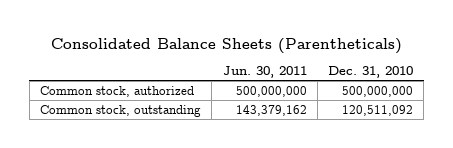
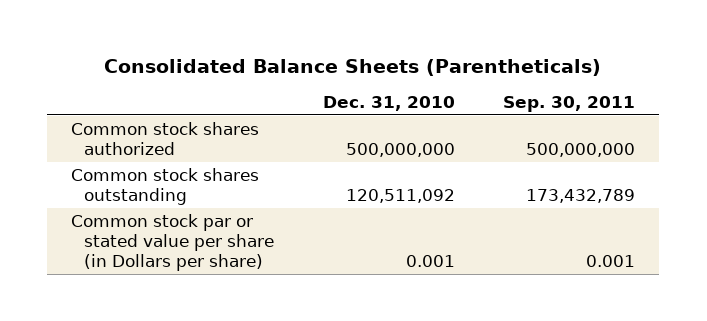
- | Jun. 30, 2011 | Dec. 31, 2010
+ | Dec. 31, 2010 | Sep. 30, 2011
- Common stock, authorized | 500,000,000 | 500,000,000
- Common stock, outstanding | 143,379,162 | 120,511,092
+ Common stock shares authorized | 500,000,000 | 500,000,000
+ Common stock shares outstanding | 120,511,092 | 173,432,789
+ Common stock par or stated value per share (in Dollars per share) | 0.001 | 0.001

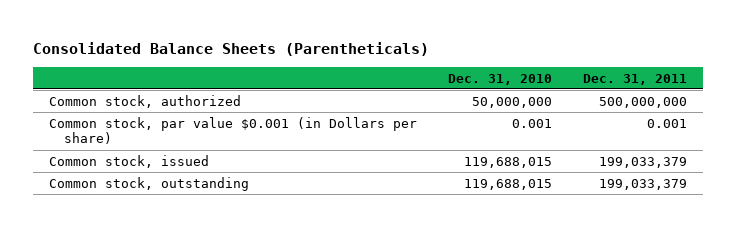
- | Dec. 31, 2010 | Sep. 30, 2011
+ | Dec. 31, 2010 | Dec. 31, 2011
- Common stock shares authorized | 500,000,000 | 500,000,000
- Common stock shares outstanding | 120,511,092 | 173,432,789
- Common stock par or stated value per share (in Dollars per share) | 0.001 | 0.001
+ Common stock, authorized | 50,000,000 | 500,000,000
+ Common stock, par value $0.001 (in Dollars per share) | 0.001 | 0.001
+ Common stock, issued | 119,688,015 | 199,033,379
+ Common stock, outstanding | 119,688,015 | 199,033,379

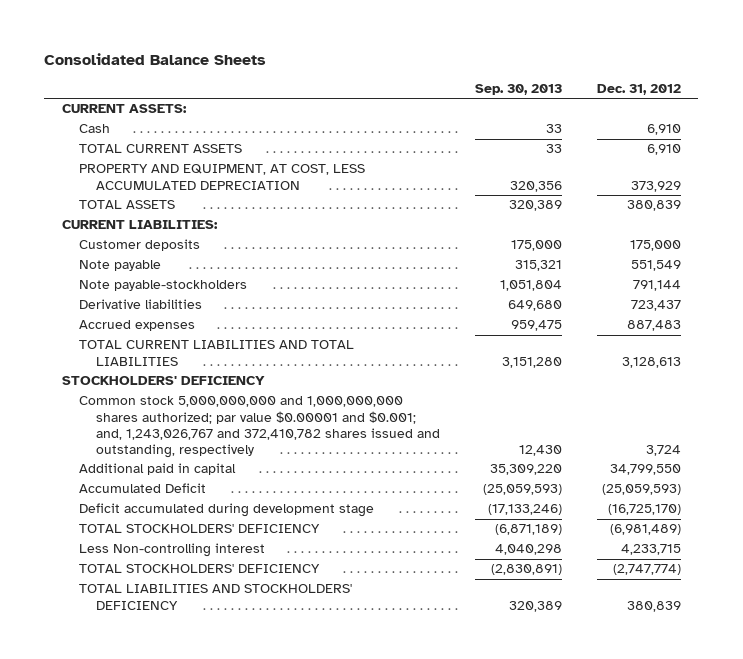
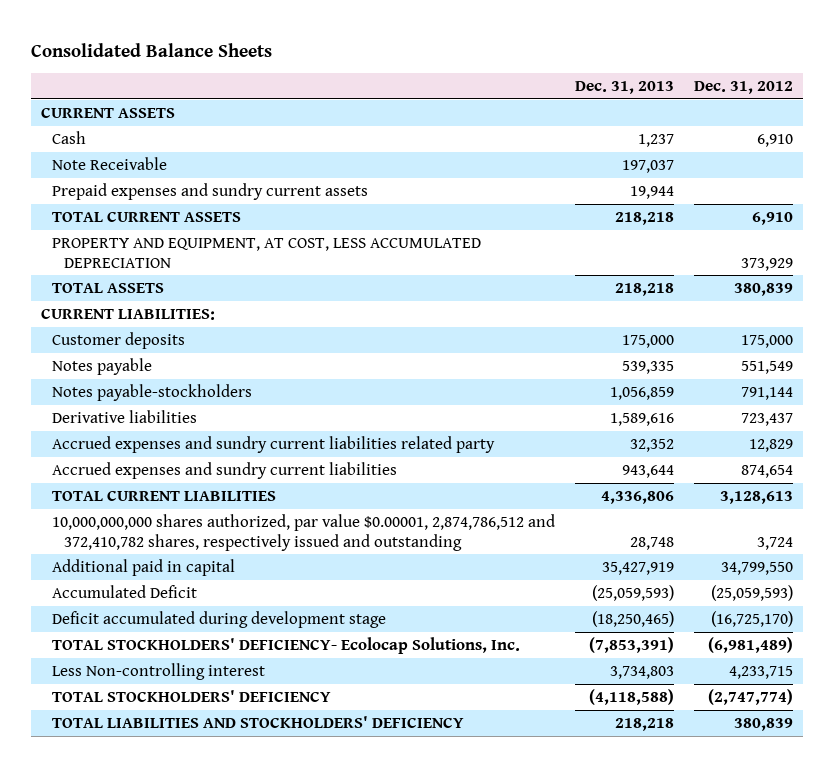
- | Sep. 30, 2013 | Dec. 31, 2012
+ | Dec. 31, 2013 | Dec. 31, 2012
- CURRENT ASSETS:
+ CURRENT ASSETS
+ Note Receivable | 197,037 |
+ Prepaid expenses and sundry current assets | 19,944 |
- Note payable | 315,321 | 551,549
- Note payable-stockholders | 1,051,804 | 791,144
+ Notes payable | 539,335 | 551,549
+ Notes payable-stockholders | 1,056,859 | 791,144
- Accrued expenses | 959,475 | 887,483
- TOTAL CURRENT LIABILITIES AND TOTAL LIABILITIES | 3,151,280 | 3,128,613
- STOCKHOLDERS' DEFICIENCY
- Common stock 5,000,000,000 and 1,000,000,000 shares authorized; par value $0.00001 and $0.001; and, 1,243,026,767 and 372,410,782 shares issued and outstanding, respectively | 12,430 | 3,724
+ Accrued expenses and sundry current liabilities related party | 32,352 | 12,829
+ Accrued expenses and sundry current liabilities | 943,644 | 874,654
+ TOTAL CURRENT LIABILITIES | 4,336,806 | 3,128,613
+ 10,000,000,000 shares authorized, par value $0.00001, 2,874,786,512 and 372,410,782 shares, respectively issued and outstanding | 28,748 | 3,724
- TOTAL STOCKHOLDERS' DEFICIENCY | (6,871,189) | (6,981,489)
+ TOTAL STOCKHOLDERS' DEFICIENCY- Ecolocap Solutions, Inc. | (7,853,391) | (6,981,489)

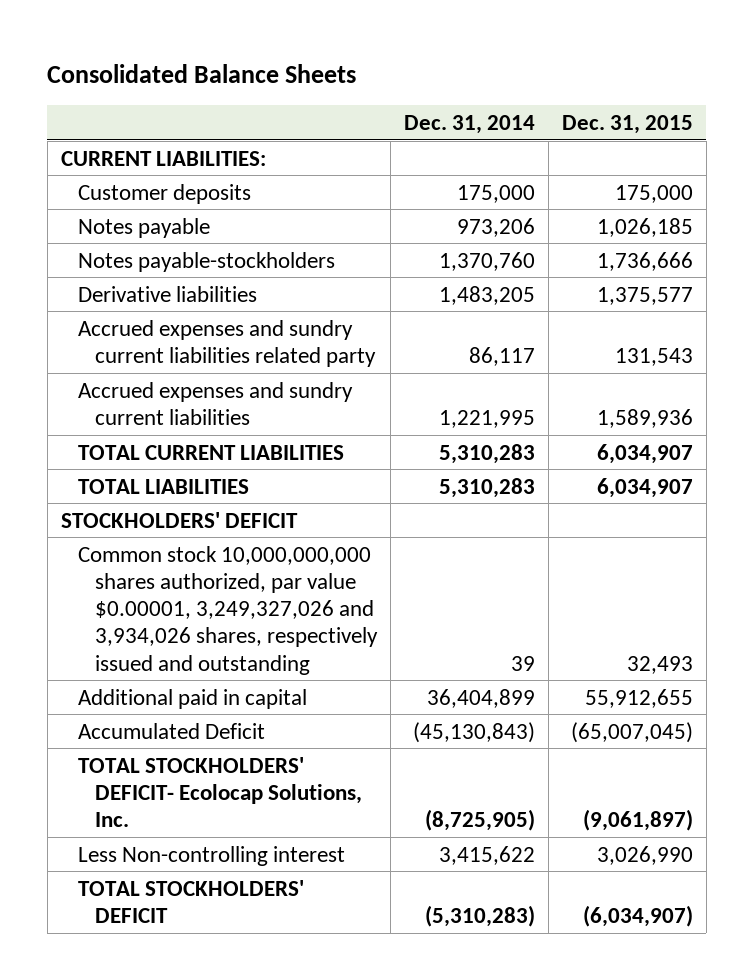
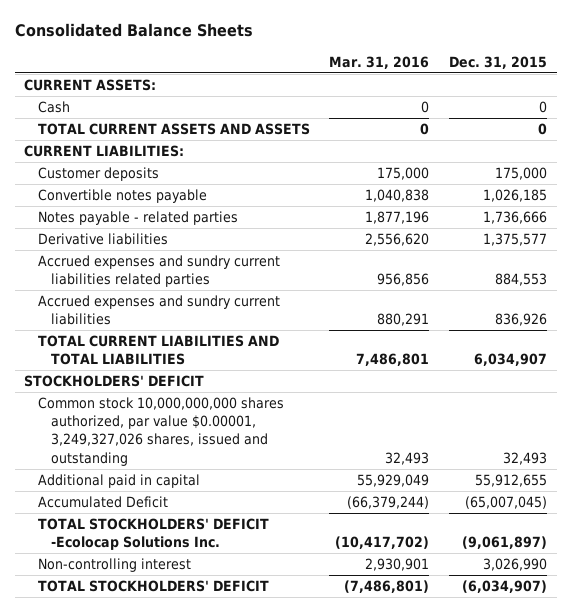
- | Dec. 31, 2014 | Dec. 31, 2015
+ | Mar. 31, 2016 | Dec. 31, 2015
+ CURRENT ASSETS:
+ Cash | 0 | 0
+ TOTAL CURRENT ASSETS AND ASSETS | 0 | 0
- Notes payable | 973,206 | 1,026,185
- Notes payable-stockholders | 1,370,760 | 1,736,666
+ Convertible notes payable | 1,040,838 | 1,026,185
+ Notes payable - related parties | 1,877,196 | 1,736,666
- Accrued expenses and sundry current liabilities related party | 86,117 | 131,543
- Accrued expenses and sundry current liabilities | 1,221,995 | 1,589,936
- TOTAL CURRENT LIABILITIES | 5,310,283 | 6,034,907
- TOTAL LIABILITIES | 5,310,283 | 6,034,907
+ Accrued expenses and sundry current liabilities related parties | 956,856 | 884,553
+ Accrued expenses and sundry current liabilities | 880,291 | 836,926
+ TOTAL CURRENT LIABILITIES AND TOTAL LIABILITIES | 7,486,801 | 6,034,907
- Common stock 10,000,000,000 shares authorized, par value $0.00001, 3,249,327,026 and 3,934,026 shares, respectively issued and outstanding | 39 | 32,493
+ Common stock 10,000,000,000 shares authorized, par value $0.00001, 3,249,327,026 shares, issued and outstanding | 32,493 | 32,493
- TOTAL STOCKHOLDERS' DEFICIT- Ecolocap Solutions, Inc. | (8,725,905) | (9,061,897)
- Less Non-controlling interest | 3,415,622 | 3,026,990
+ TOTAL STOCKHOLDERS' DEFICIT -Ecolocap Solutions Inc. | (10,417,702) | (9,061,897)
+ Non-controlling interest | 2,930,901 | 3,026,990

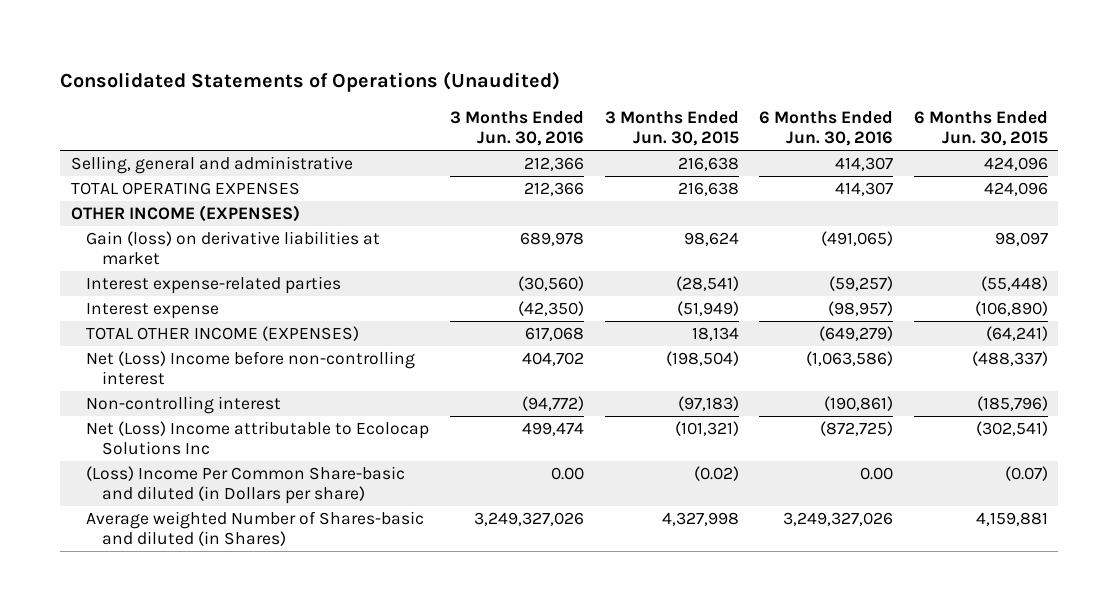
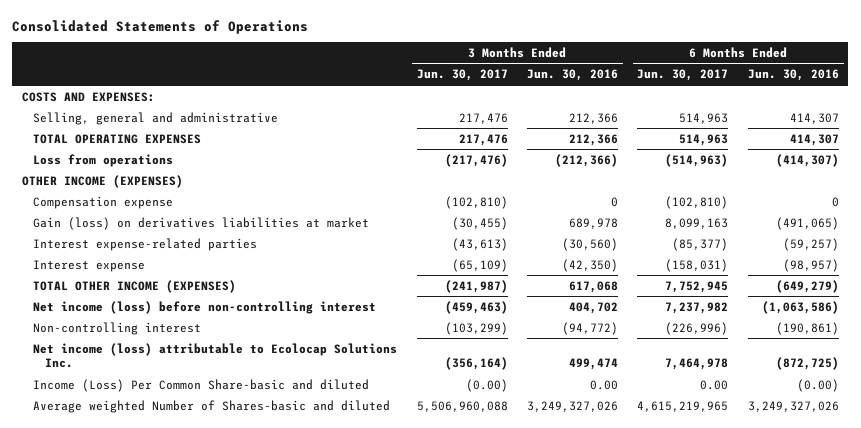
- Consolidated Statements of Operations (Unaudited)
+ Consolidated Statements of Operations
- | 3 Months Ended Jun. 30, 2016 | 3 Months Ended Jun. 30, 2015 | 6 Months Ended Jun. 30, 2016 | 6 Months Ended Jun. 30, 2015
+ | 3 Months Ended Jun. 30, 2017 | 3 Months Ended Jun. 30, 2016 | 6 Months Ended Jun. 30, 2017 | 6 Months Ended Jun. 30, 2016
+ COSTS AND EXPENSES:
+ Loss from operations | (217,476) | (212,366) | (514,963) | (414,307)
- Gain (loss) on derivative liabilities at market | 689,978 | 98,624 | (491,065) | 98,097
+ Compensation expense | (102,810) | 0 | (102,810) | 0
+ Gain (loss) on derivatives liabilities at market | (30,455) | 689,978 | 8,099,163 | (491,065)
- Net (Loss) Income before non-controlling interest | 404,702 | (198,504) | (1,063,586) | (488,337)
+ Net income (loss) before non-controlling interest | (459,463) | 404,702 | 7,237,982 | (1,063,586)
- Net (Loss) Income attributable to Ecolocap Solutions Inc | 499,474 | (101,321) | (872,725) | (302,541)
- (Loss) Income Per Common Share-basic and diluted (in Dollars per share) | 0.00 | (0.02) | 0.00 | (0.07)
- Average weighted Number of Shares-basic and diluted (in Shares) | 3,249,327,026 | 4,327,998 | 3,249,327,026 | 4,159,881
+ Net income (loss) attributable to Ecolocap Solutions Inc. | (356,164) | 499,474 | 7,464,978 | (872,725)
+ Income (Loss) Per Common Share-basic and diluted | (0.00) | 0.00 | 0.00 | (0.00)
+ Average weighted Number of Shares-basic and diluted | 5,506,960,088 | 3,249,327,026 | 4,615,219,965 | 3,249,327,026

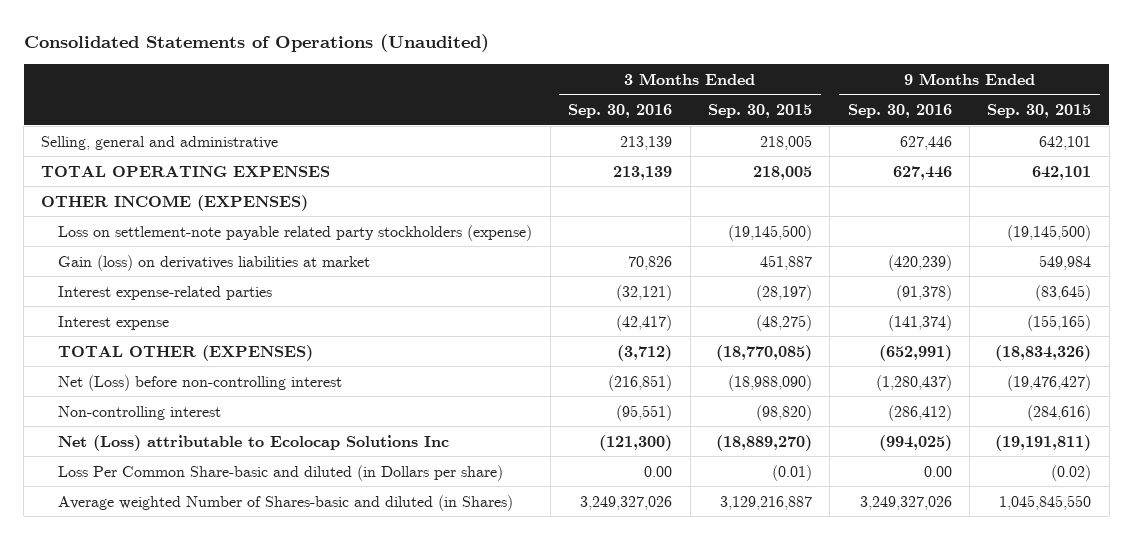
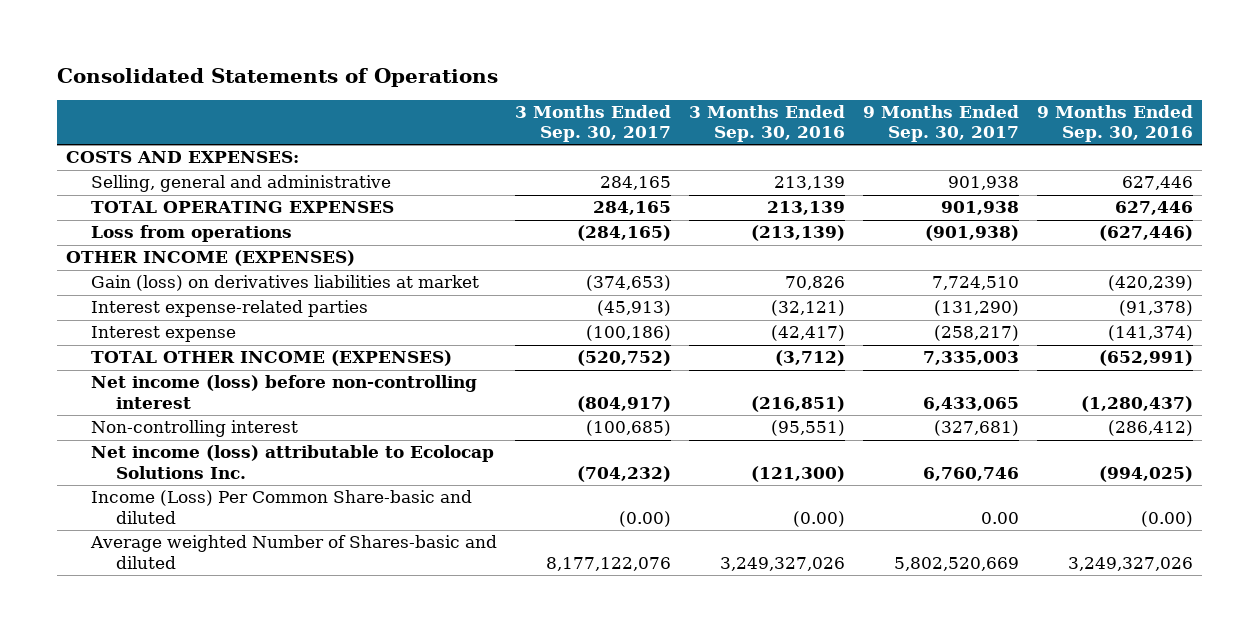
- Consolidated Statements of Operations (Unaudited)
+ Consolidated Statements of Operations
- | 3 Months Ended Sep. 30, 2016 | 3 Months Ended Sep. 30, 2015 | 9 Months Ended Sep. 30, 2016 | 9 Months Ended Sep. 30, 2015
+ | 3 Months Ended Sep. 30, 2017 | 3 Months Ended Sep. 30, 2016 | 9 Months Ended Sep. 30, 2017 | 9 Months Ended Sep. 30, 2016
+ COSTS AND EXPENSES:
+ Loss from operations | (284,165) | (213,139) | (901,938) | (627,446)
- Loss on settlement-note payable related party stockholders (expense) | | (19,145,500) | | (19,145,500)
- TOTAL OTHER (EXPENSES) | (3,712) | (18,770,085) | (652,991) | (18,834,326)
- Net (Loss) before non-controlling interest | (216,851) | (18,988,090) | (1,280,437) | (19,476,427)
+ TOTAL OTHER INCOME (EXPENSES) | (520,752) | (3,712) | 7,335,003 | (652,991)
+ Net income (loss) before non-controlling interest | (804,917) | (216,851) | 6,433,065 | (1,280,437)
- Net (Loss) attributable to Ecolocap Solutions Inc | (121,300) | (18,889,270) | (994,025) | (19,191,811)
- Loss Per Common Share-basic and diluted (in Dollars per share) | 0.00 | (0.01) | 0.00 | (0.02)
- Average weighted Number of Shares-basic and diluted (in Shares) | 3,249,327,026 | 3,129,216,887 | 3,249,327,026 | 1,045,845,550
+ Net income (loss) attributable to Ecolocap Solutions Inc. | (704,232) | (121,300) | 6,760,746 | (994,025)
+ Income (Loss) Per Common Share-basic and diluted | (0.00) | (0.00) | 0.00 | (0.00)
+ Average weighted Number of Shares-basic and diluted | 8,177,122,076 | 3,249,327,026 | 5,802,520,669 | 3,249,327,026

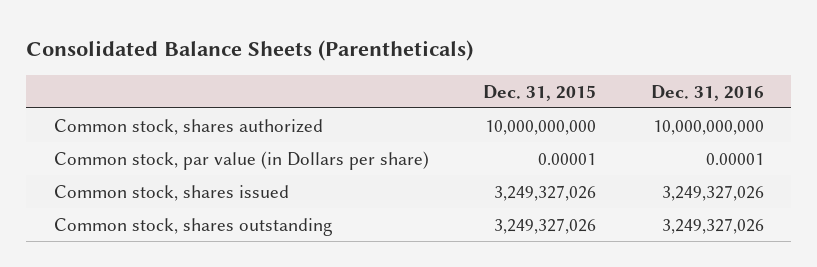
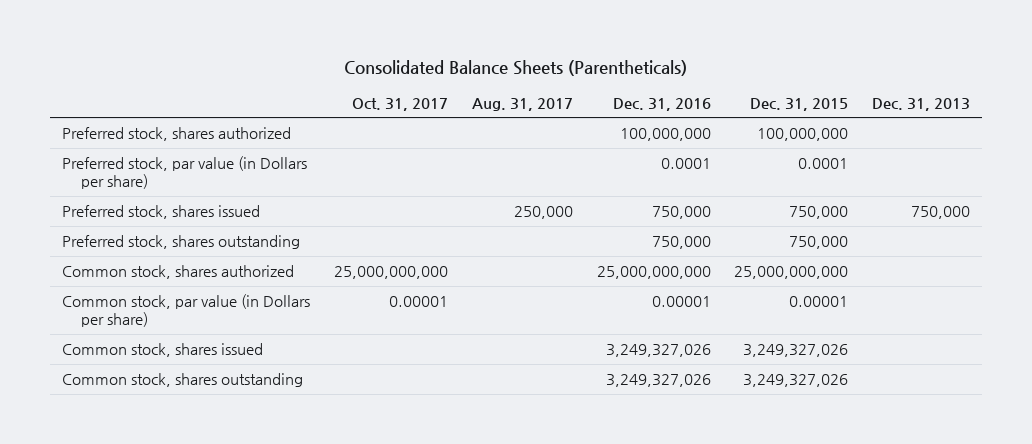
- | Dec. 31, 2015 | Dec. 31, 2016
+ | Oct. 31, 2017 | Aug. 31, 2017 | Dec. 31, 2016 | Dec. 31, 2015 | Dec. 31, 2013
- Common stock, shares authorized | 10,000,000,000 | 10,000,000,000
+ Preferred stock, shares authorized | | | 100,000,000 | 100,000,000 |
+ Preferred stock, par value (in Dollars per share) | | | 0.0001 | 0.0001 |
+ Preferred stock, shares issued | | 250,000 | 750,000 | 750,000 | 750,000
+ Preferred stock, shares outstanding | | | 750,000 | 750,000 |
+ Common stock, shares authorized | 25,000,000,000 | | 25,000,000,000 | 25,000,000,000 |

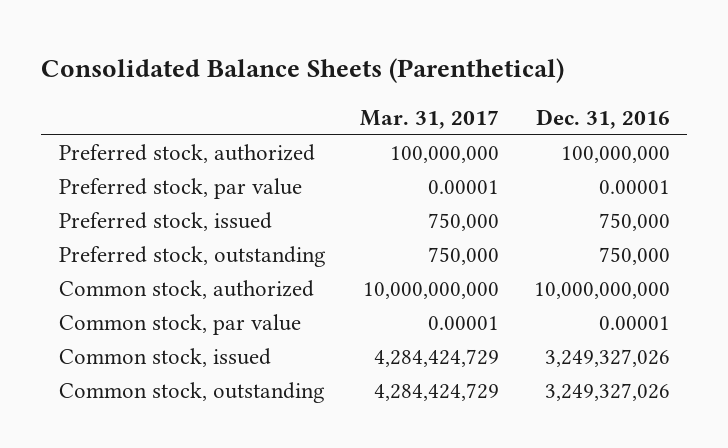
- Consolidated Balance Sheets (Parentheticals)
+ Consolidated Balance Sheets (Parenthetical)
- | Oct. 31, 2017 | Aug. 31, 2017 | Dec. 31, 2016 | Dec. 31, 2015 | Dec. 31, 2013
+ | Mar. 31, 2017 | Dec. 31, 2016
- Preferred stock, shares authorized | | | 100,000,000 | 100,000,000 |
- Preferred stock, par value (in Dollars per share) | | | 0.0001 | 0.0001 |
- Preferred stock, shares issued | | 250,000 | 750,000 | 750,000 | 750,000
- Preferred stock, shares outstanding | | | 750,000 | 750,000 |
- Common stock, shares authorized | 25,000,000,000 | | 25,000,000,000 | 25,000,000,000 |
- Common stock, par value (in Dollars per share) | 0.00001 | | 0.00001 | 0.00001 |
- Common stock, shares issued | | | 3,249,327,026 | 3,249,327,026 |
- Common stock, shares outstanding | | | 3,249,327,026 | 3,249,327,026 |
+ Preferred stock, authorized | 100,000,000 | 100,000,000
+ Preferred stock, par value | 0.00001 | 0.00001
+ Preferred stock, issued | 750,000 | 750,000
+ Preferred stock, outstanding | 750,000 | 750,000
+ Common stock, authorized | 10,000,000,000 | 10,000,000,000
+ Common stock, par value | 0.00001 | 0.00001
+ Common stock, issued | 4,284,424,729 | 3,249,327,026
+ Common stock, outstanding | 4,284,424,729 | 3,249,327,026

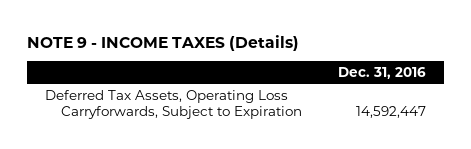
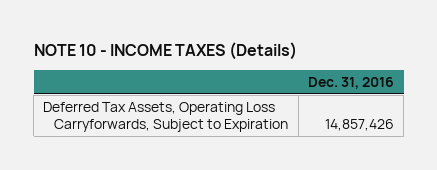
- NOTE 9 - INCOME TAXES (Details)
+ NOTE 10 - INCOME TAXES (Details)
- Deferred Tax Assets, Operating Loss Carryforwards, Subject to Expiration | 14,592,447
+ Deferred Tax Assets, Operating Loss Carryforwards, Subject to Expiration | 14,857,426

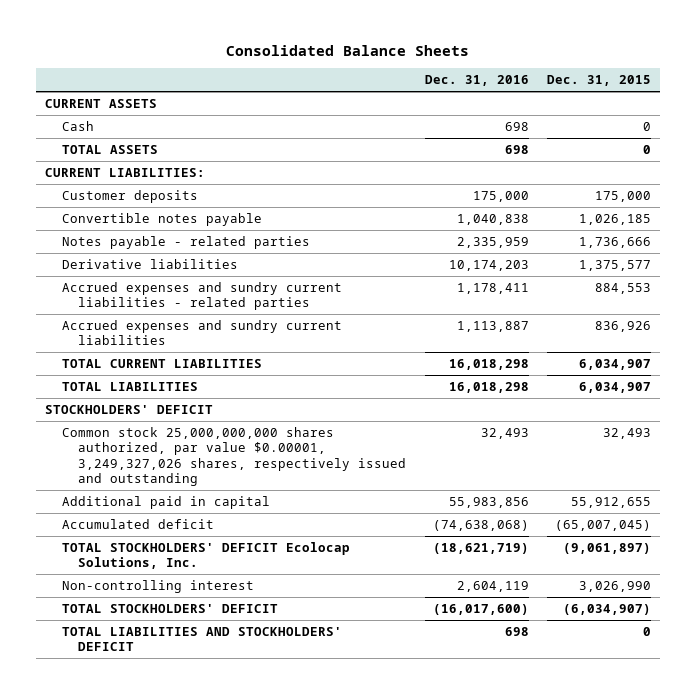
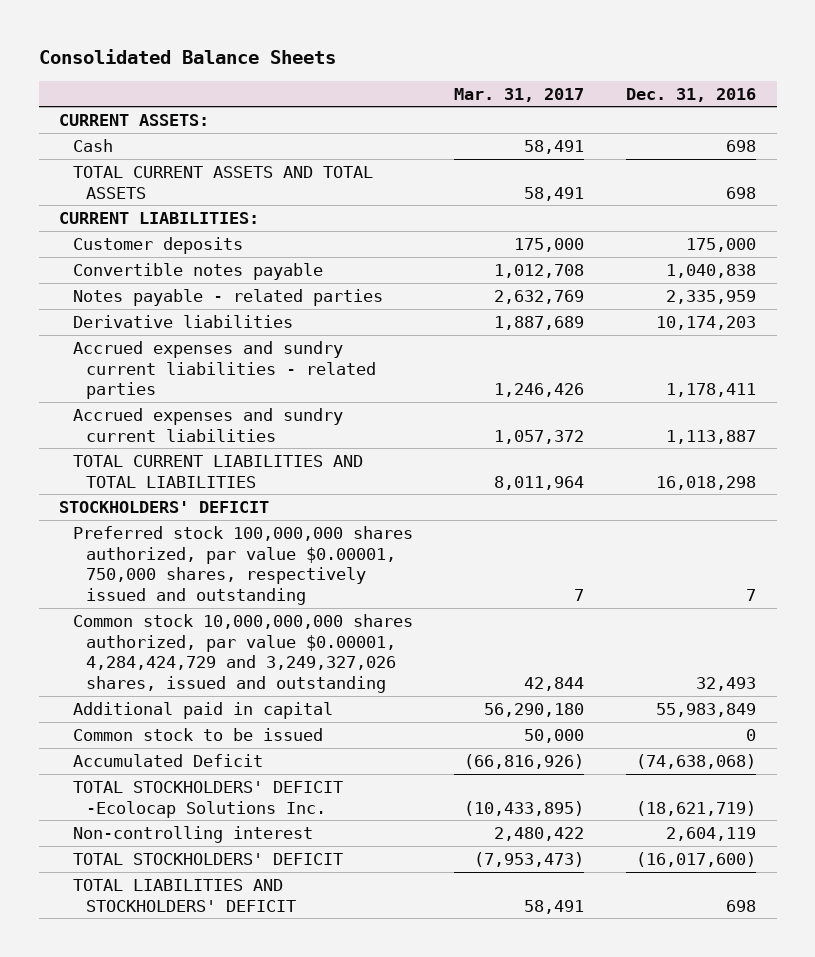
- | Dec. 31, 2016 | Dec. 31, 2015
+ | Mar. 31, 2017 | Dec. 31, 2016
- CURRENT ASSETS
+ CURRENT ASSETS:
- TOTAL ASSETS | 698 | 0
+ TOTAL CURRENT ASSETS AND TOTAL ASSETS | 58,491 | 698
- TOTAL CURRENT LIABILITIES | 16,018,298 | 6,034,907
- TOTAL LIABILITIES | 16,018,298 | 6,034,907
+ TOTAL CURRENT LIABILITIES AND TOTAL LIABILITIES | 8,011,964 | 16,018,298
- Common stock 25,000,000,000 shares authorized, par value $0.00001, 3,249,327,026 shares, respectively issued and outstanding | 32,493 | 32,493
- Additional paid in capital | 55,983,856 | 55,912,655
- Accumulated deficit | (74,638,068) | (65,007,045)
- TOTAL STOCKHOLDERS' DEFICIT Ecolocap Solutions, Inc. | (18,621,719) | (9,061,897)
+ Preferred stock 100,000,000 shares authorized, par value $0.00001, 750,000 shares, respectively issued and outstanding | 7 | 7
+ Common stock 10,000,000,000 shares authorized, par value $0.00001, 4,284,424,729 and 3,249,327,026 shares, issued and outstanding | 42,844 | 32,493
+ Additional paid in capital | 56,290,180 | 55,983,849
+ Common stock to be issued | 50,000 | 0
+ Accumulated Deficit | (66,816,926) | (74,638,068)
+ TOTAL STOCKHOLDERS' DEFICIT -Ecolocap Solutions Inc. | (10,433,895) | (18,621,719)

